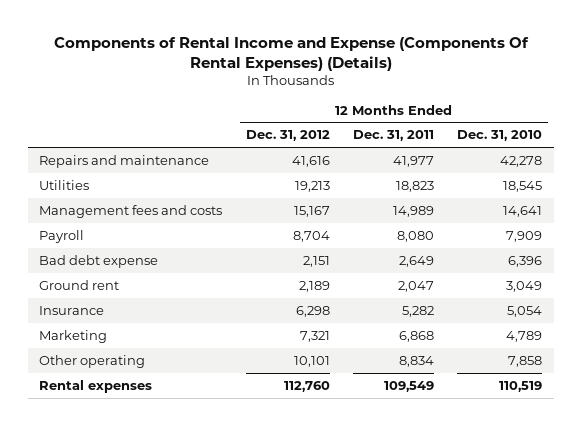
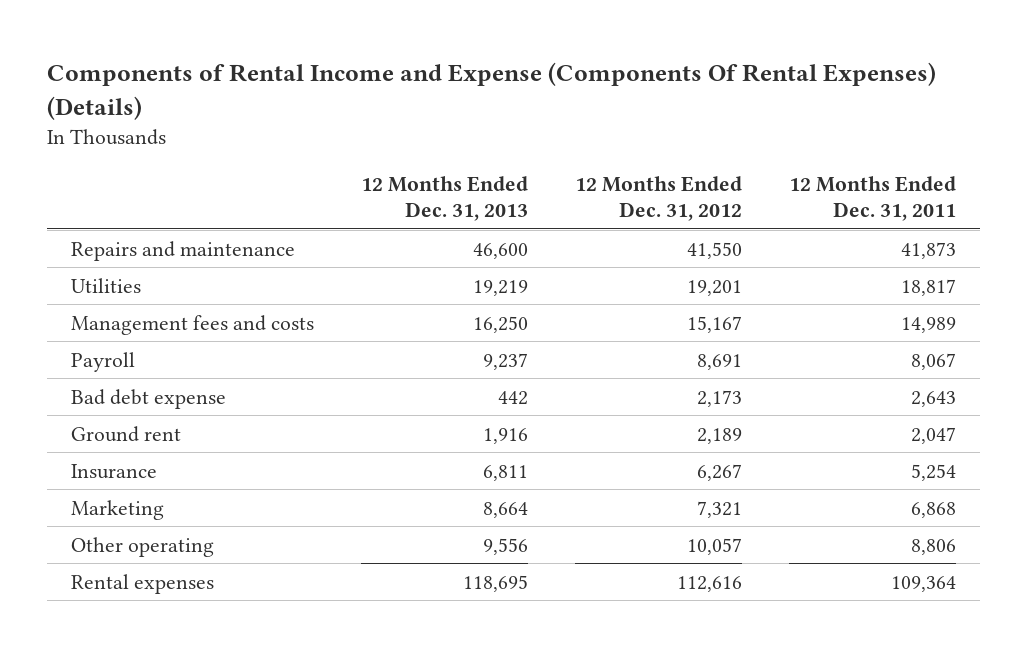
- | 12 Months Ended Dec. 31, 2012 | 12 Months Ended Dec. 31, 2011 | 12 Months Ended Dec. 31, 2010
+ | 12 Months Ended Dec. 31, 2013 | 12 Months Ended Dec. 31, 2012 | 12 Months Ended Dec. 31, 2011
- Repairs and maintenance | 41,616 | 41,977 | 42,278
- Utilities | 19,213 | 18,823 | 18,545
+ Repairs and maintenance | 46,600 | 41,550 | 41,873
+ Utilities | 19,219 | 19,201 | 18,817
- Payroll | 8,704 | 8,080 | 7,909
- Bad debt expense | 2,151 | 2,649 | 6,396
+ Payroll | 9,237 | 8,691 | 8,067
+ Bad debt expense | 442 | 2,173 | 2,643
- Insurance | 6,298 | 5,282 | 5,054
+ Insurance | 6,811 | 6,267 | 5,254
- Other operating | 10,101 | 8,834 | 7,858
- Rental expenses | 112,760 | 109,549 | 110,519
+ Other operating | 9,556 | 10,057 | 8,806
+ Rental expenses | 118,695 | 112,616 | 109,364

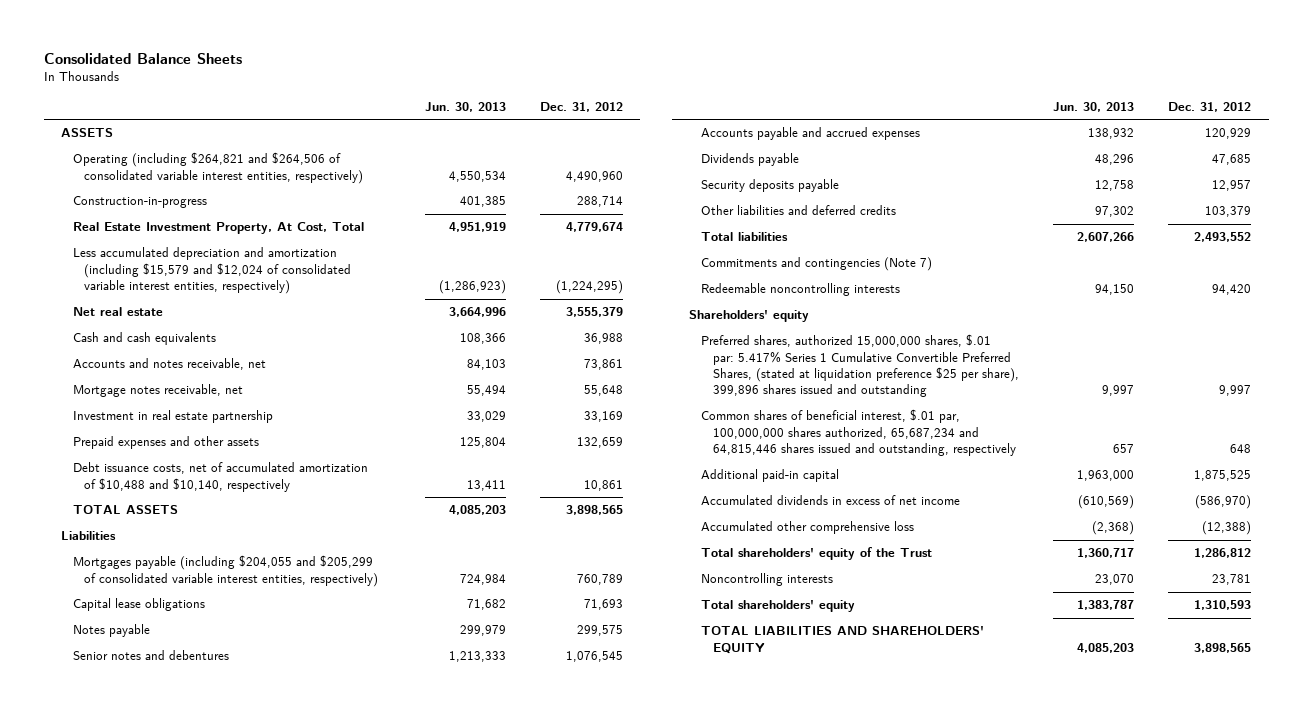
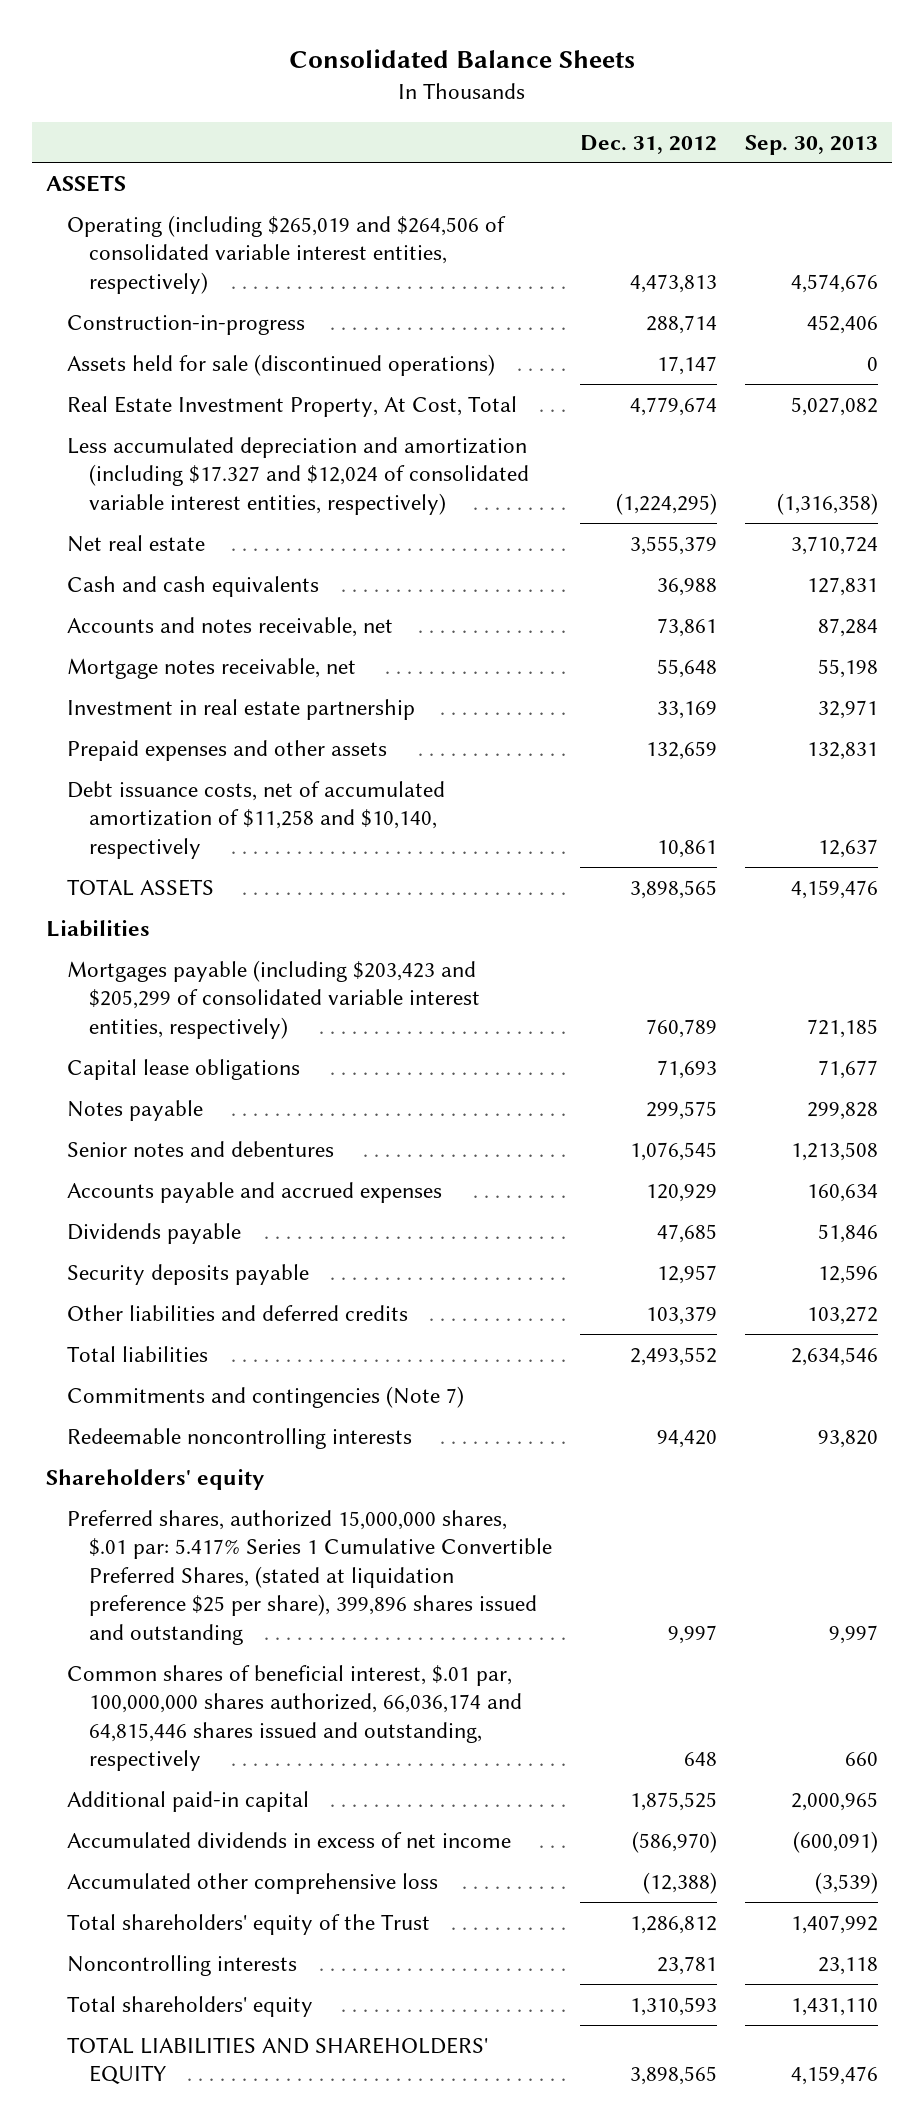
- | Jun. 30, 2013 | Dec. 31, 2012
+ | Dec. 31, 2012 | Sep. 30, 2013
- Operating (including $264,821 and $264,506 of consolidated variable interest entities, respectively) | 4,550,534 | 4,490,960
+ Operating (including $265,019 and $264,506 of consolidated variable interest entities, respectively) | 4,473,813 | 4,574,676
+ Assets held for sale (discontinued operations) | 17,147 | 0
- Less accumulated depreciation and amortization (including $15,579 and $12,024 of consolidated variable interest entities, respectively) | (1,286,923) | (1,224,295)
+ Less accumulated depreciation and amortization (including $17.327 and $12,024 of consolidated variable interest entities, respectively) | (1,224,295) | (1,316,358)
- Debt issuance costs, net of accumulated amortization of $10,488 and $10,140, respectively | 13,411 | 10,861
+ Debt issuance costs, net of accumulated amortization of $11,258 and $10,140, respectively | 10,861 | 12,637
- Mortgages payable (including $204,055 and $205,299 of consolidated variable interest entities, respectively) | 724,984 | 760,789
+ Mortgages payable (including $203,423 and $205,299 of consolidated variable interest entities, respectively) | 760,789 | 721,185
- Common shares of beneficial interest, $.01 par, 100,000,000 shares authorized, 65,687,234 and 64,815,446 shares issued and outstanding, respectively | 657 | 648
+ Common shares of beneficial interest, $.01 par, 100,000,000 shares authorized, 66,036,174 and 64,815,446 shares issued and outstanding, respectively | 648 | 660

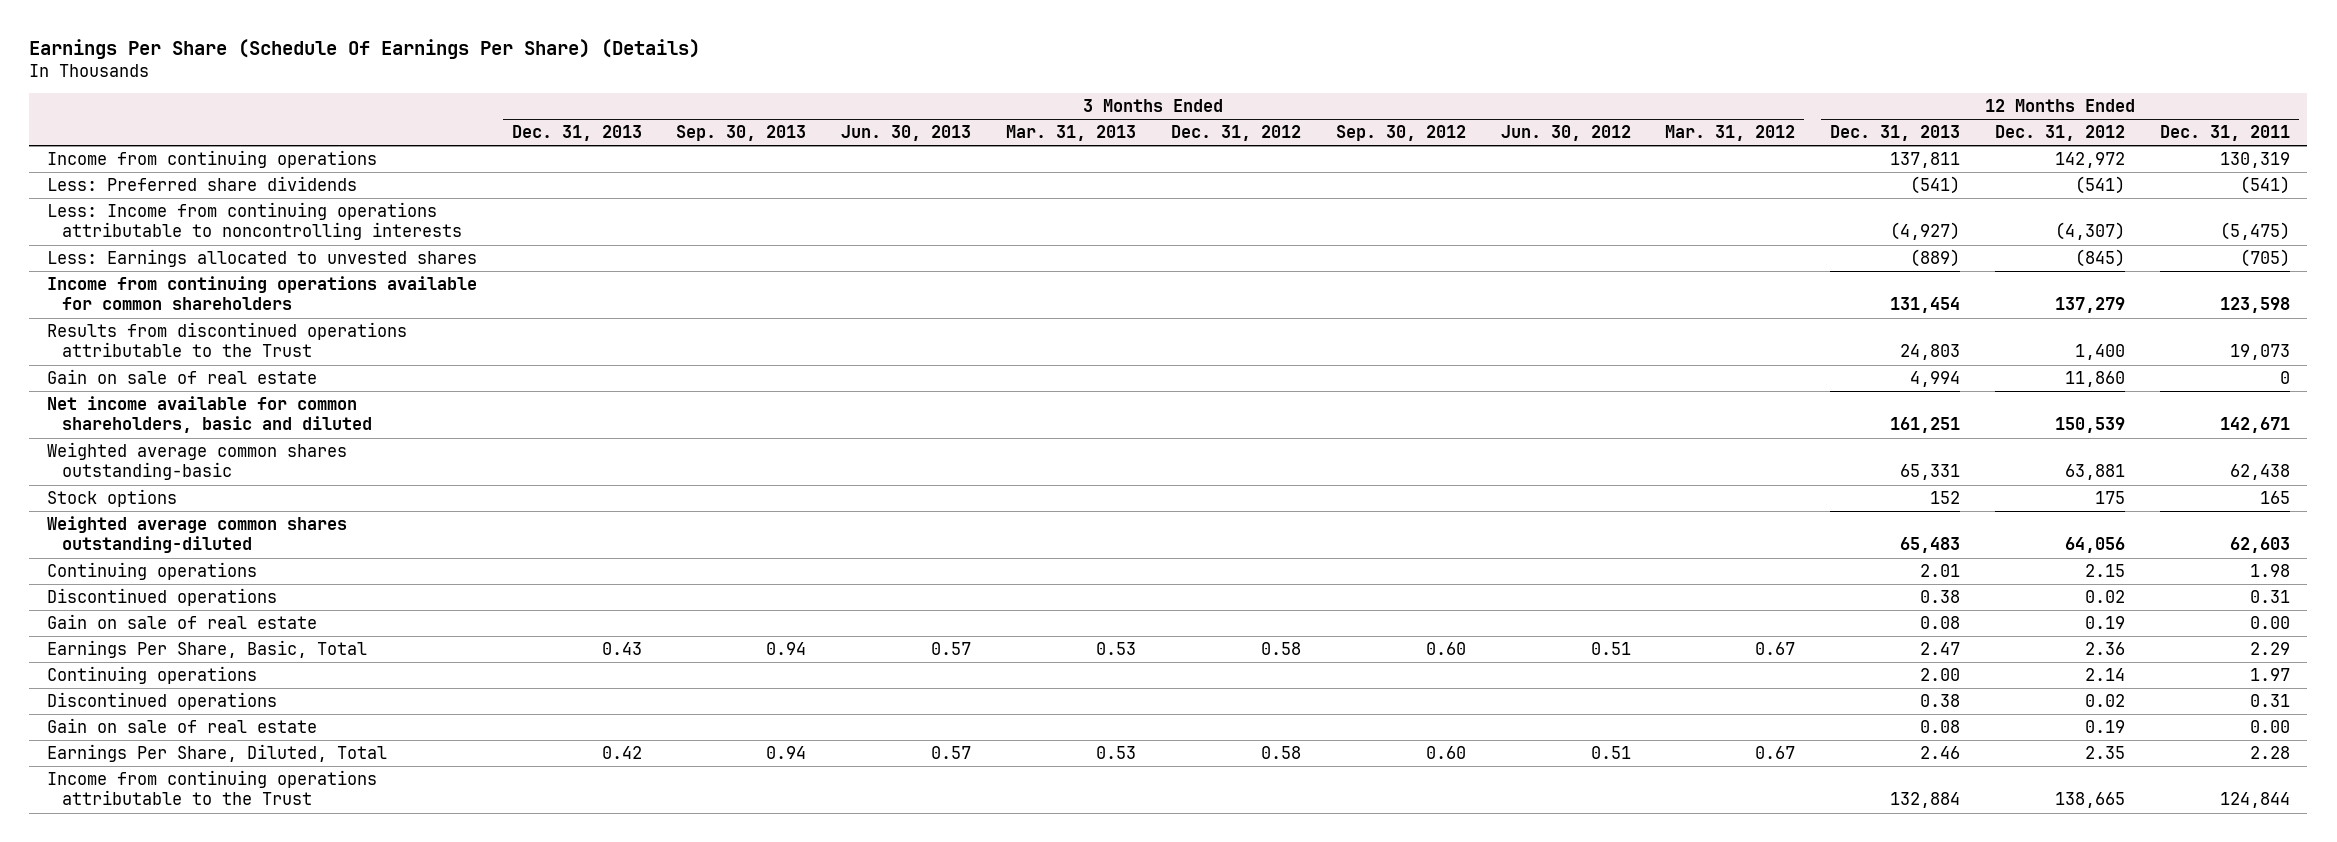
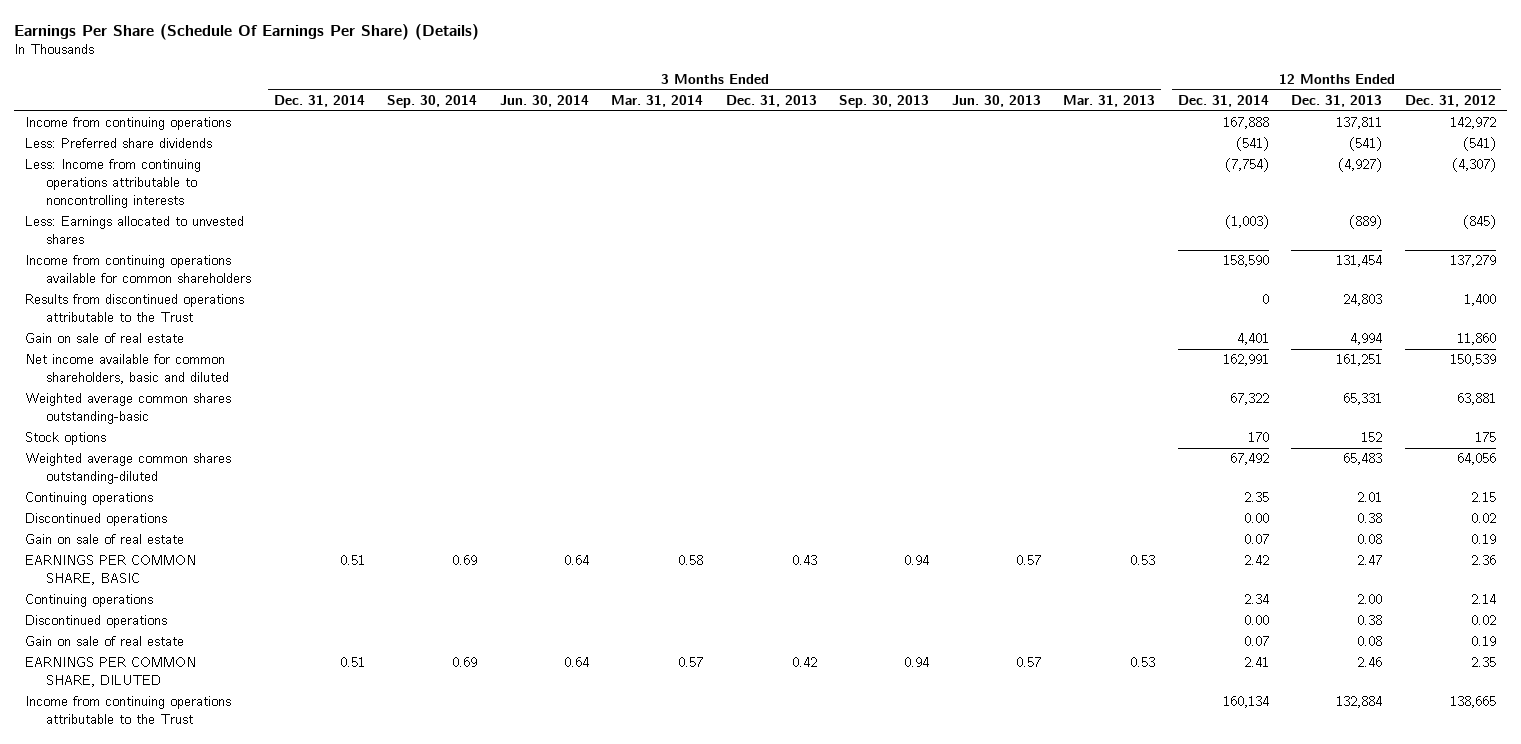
- | 3 Months Ended Dec. 31, 2013 | 3 Months Ended Sep. 30, 2013 | 3 Months Ended Jun. 30, 2013 | 3 Months Ended Mar. 31, 2013 | 3 Months Ended Dec. 31, 2012 | 3 Months Ended Sep. 30, 2012 | 3 Months Ended Jun. 30, 2012 | 3 Months Ended Mar. 31, 2012 | 12 Months Ended Dec. 31, 2013 | 12 Months Ended Dec. 31, 2012 | 12 Months Ended Dec. 31, 2011
+ | 3 Months Ended Dec. 31, 2014 | 3 Months Ended Sep. 30, 2014 | 3 Months Ended Jun. 30, 2014 | 3 Months Ended Mar. 31, 2014 | 3 Months Ended Dec. 31, 2013 | 3 Months Ended Sep. 30, 2013 | 3 Months Ended Jun. 30, 2013 | 3 Months Ended Mar. 31, 2013 | 12 Months Ended Dec. 31, 2014 | 12 Months Ended Dec. 31, 2013 | 12 Months Ended Dec. 31, 2012
- Earnings Per Share, Basic, Total | 0.43 | 0.94 | 0.57 | 0.53 | 0.58 | 0.60 | 0.51 | 0.67 | 2.47 | 2.36 | 2.29
+ EARNINGS PER COMMON SHARE, BASIC | 0.51 | 0.69 | 0.64 | 0.58 | 0.43 | 0.94 | 0.57 | 0.53 | 2.42 | 2.47 | 2.36
- Earnings Per Share, Diluted, Total | 0.42 | 0.94 | 0.57 | 0.53 | 0.58 | 0.60 | 0.51 | 0.67 | 2.46 | 2.35 | 2.28
+ EARNINGS PER COMMON SHARE, DILUTED | 0.51 | 0.69 | 0.64 | 0.57 | 0.42 | 0.94 | 0.57 | 0.53 | 2.41 | 2.46 | 2.35

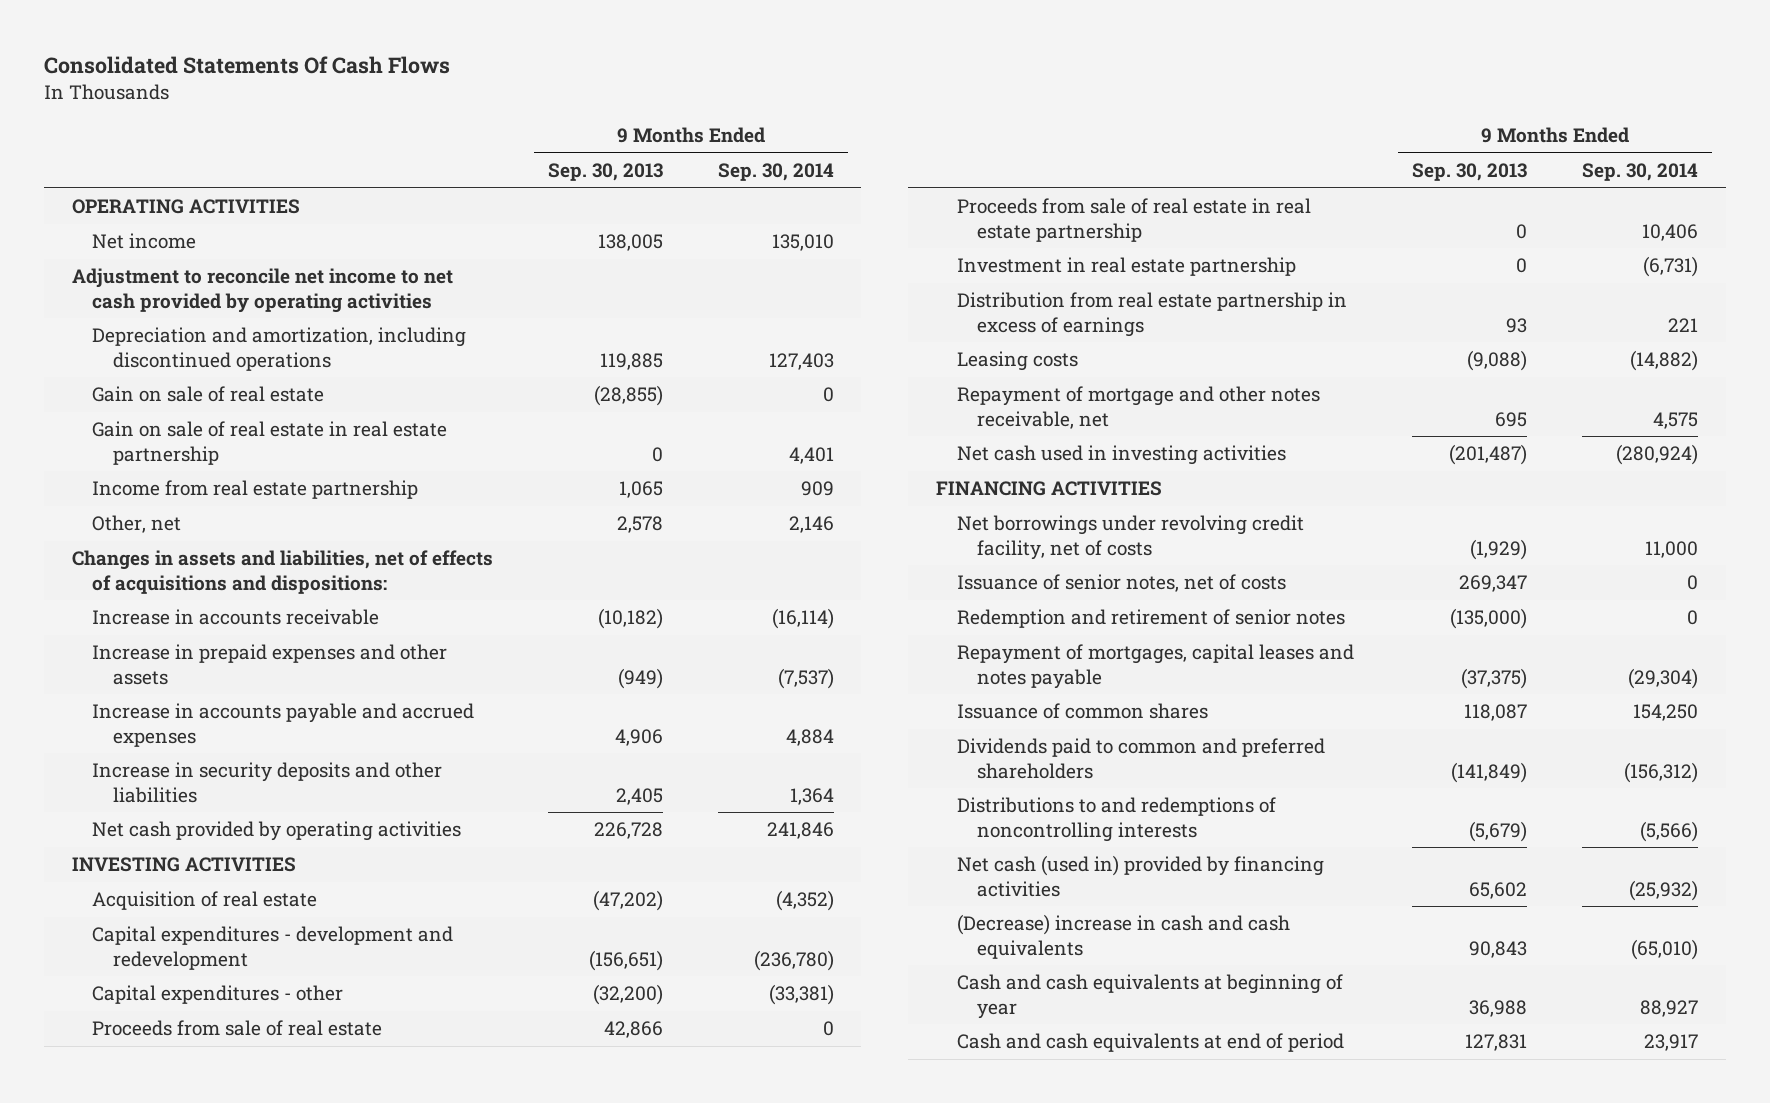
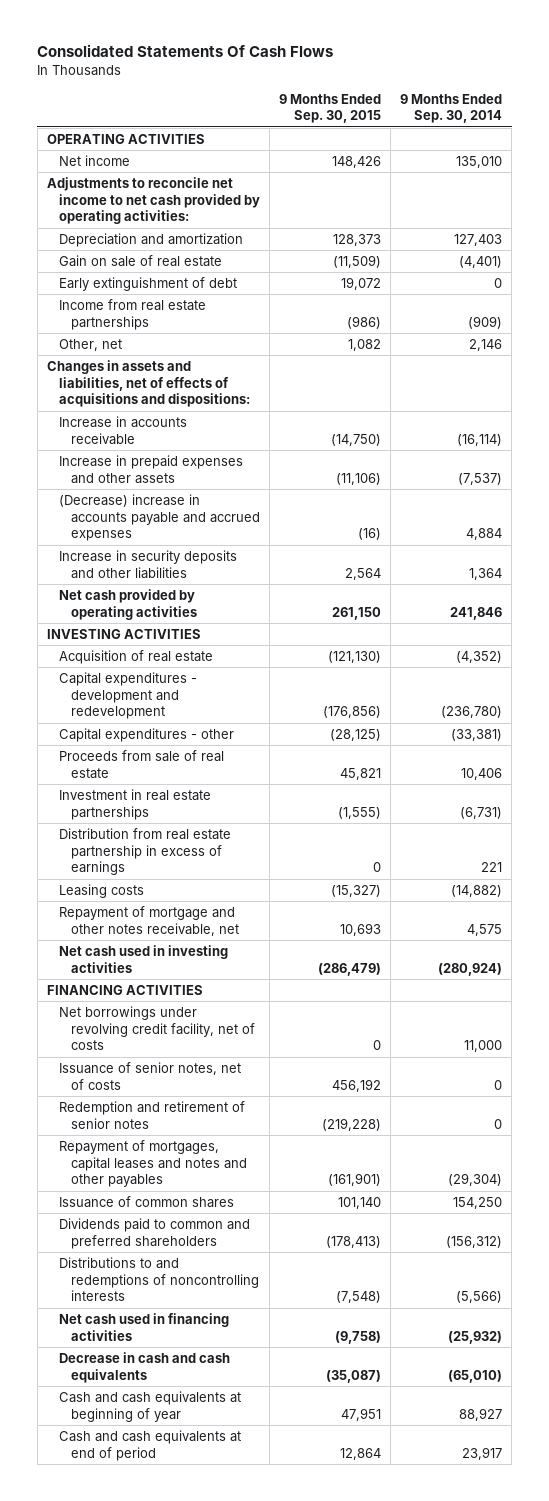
- | 9 Months Ended Sep. 30, 2013 | 9 Months Ended Sep. 30, 2014
+ | 9 Months Ended Sep. 30, 2015 | 9 Months Ended Sep. 30, 2014
- Adjustment to reconcile net income to net cash provided by operating activities
- Depreciation and amortization, including discontinued operations | 119,885 | 127,403
- Gain on sale of real estate | (28,855) | 0
- Gain on sale of real estate in real estate partnership | 0 | 4,401
- Income from real estate partnership | 1,065 | 909
+ Adjustments to reconcile net income to net cash provided by operating activities:
+ Depreciation and amortization | 128,373 | 127,403
+ Gain on sale of real estate | (11,509) | (4,401)
+ Early extinguishment of debt | 19,072 | 0
+ Income from real estate partnerships | (986) | (909)
- Increase in accounts payable and accrued expenses | 4,906 | 4,884
+ (Decrease) increase in accounts payable and accrued expenses | (16) | 4,884
- Proceeds from sale of real estate | 42,866 | 0
- Proceeds from sale of real estate in real estate partnership | 0 | 10,406
- Investment in real estate partnership | 0 | (6,731)
+ Proceeds from sale of real estate | 45,821 | 10,406
+ Investment in real estate partnerships | (1,555) | (6,731)
- Repayment of mortgages, capital leases and notes payable | (37,375) | (29,304)
+ Repayment of mortgages, capital leases and notes and other payables | (161,901) | (29,304)
- Net cash (used in) provided by financing activities | 65,602 | (25,932)
- (Decrease) increase in cash and cash equivalents | 90,843 | (65,010)
+ Net cash used in financing activities | (9,758) | (25,932)
+ Decrease in cash and cash equivalents | (35,087) | (65,010)

